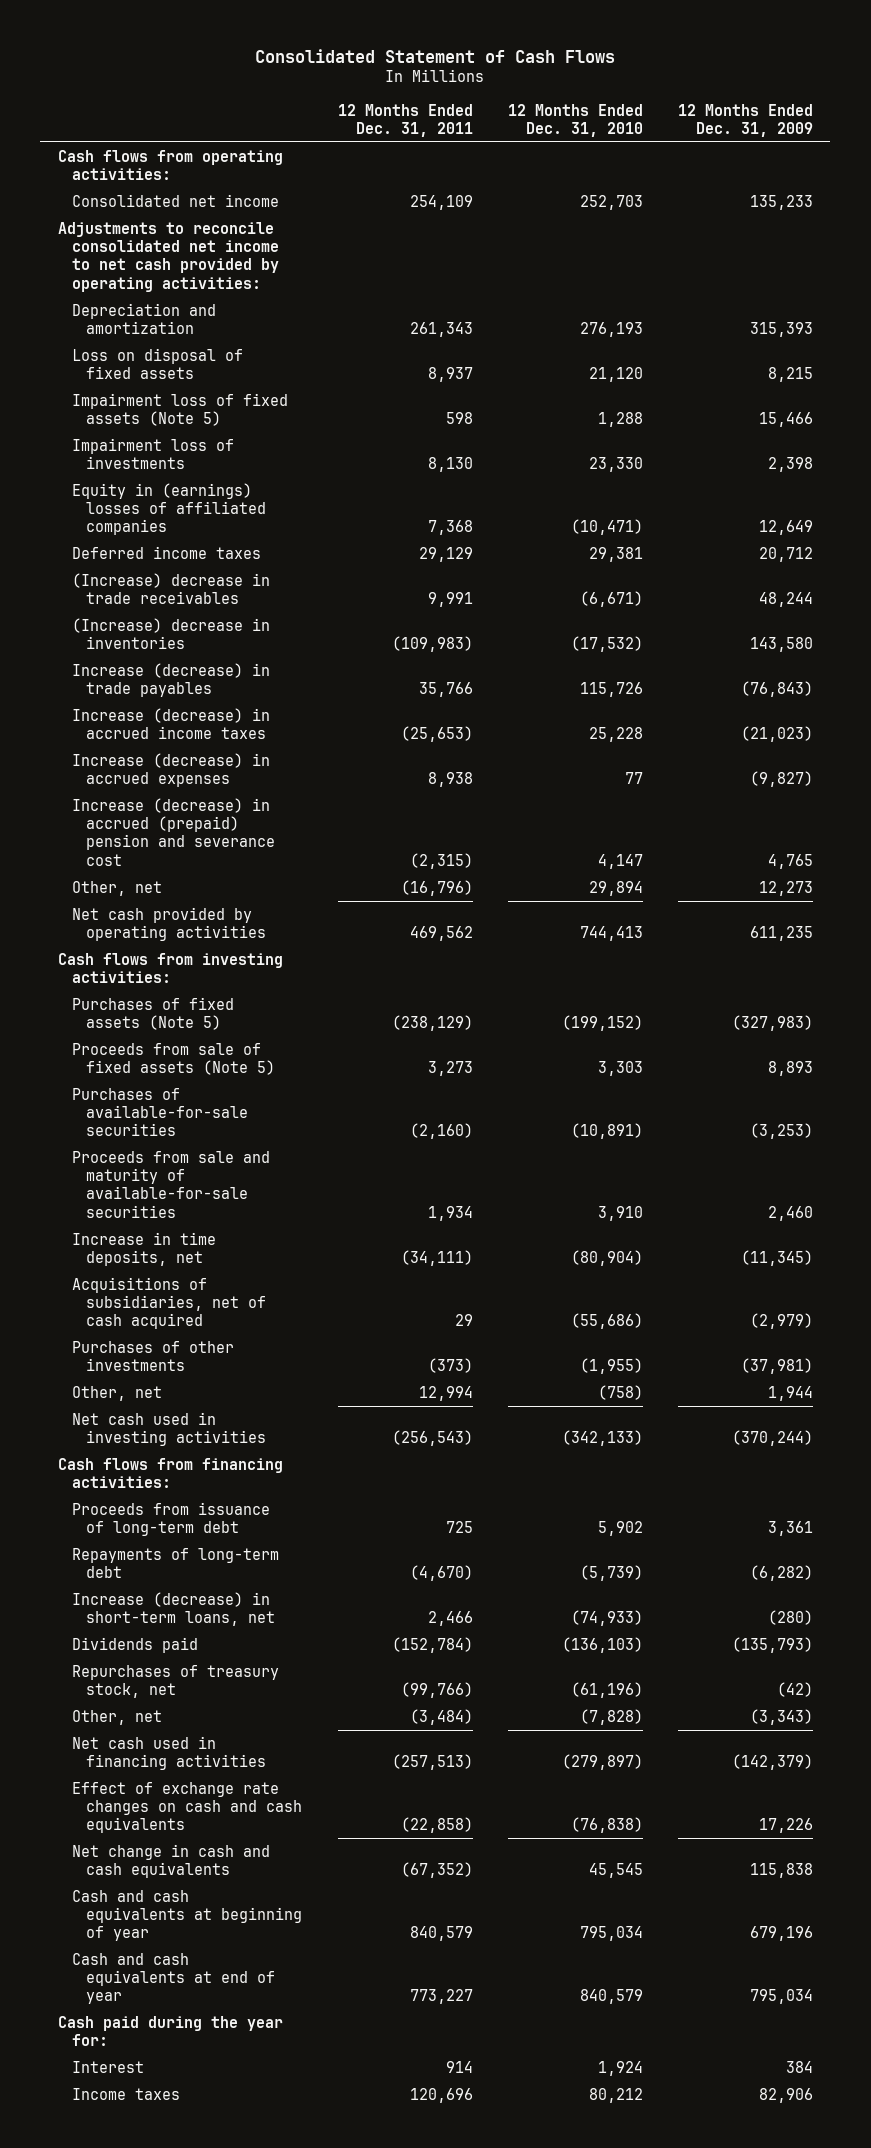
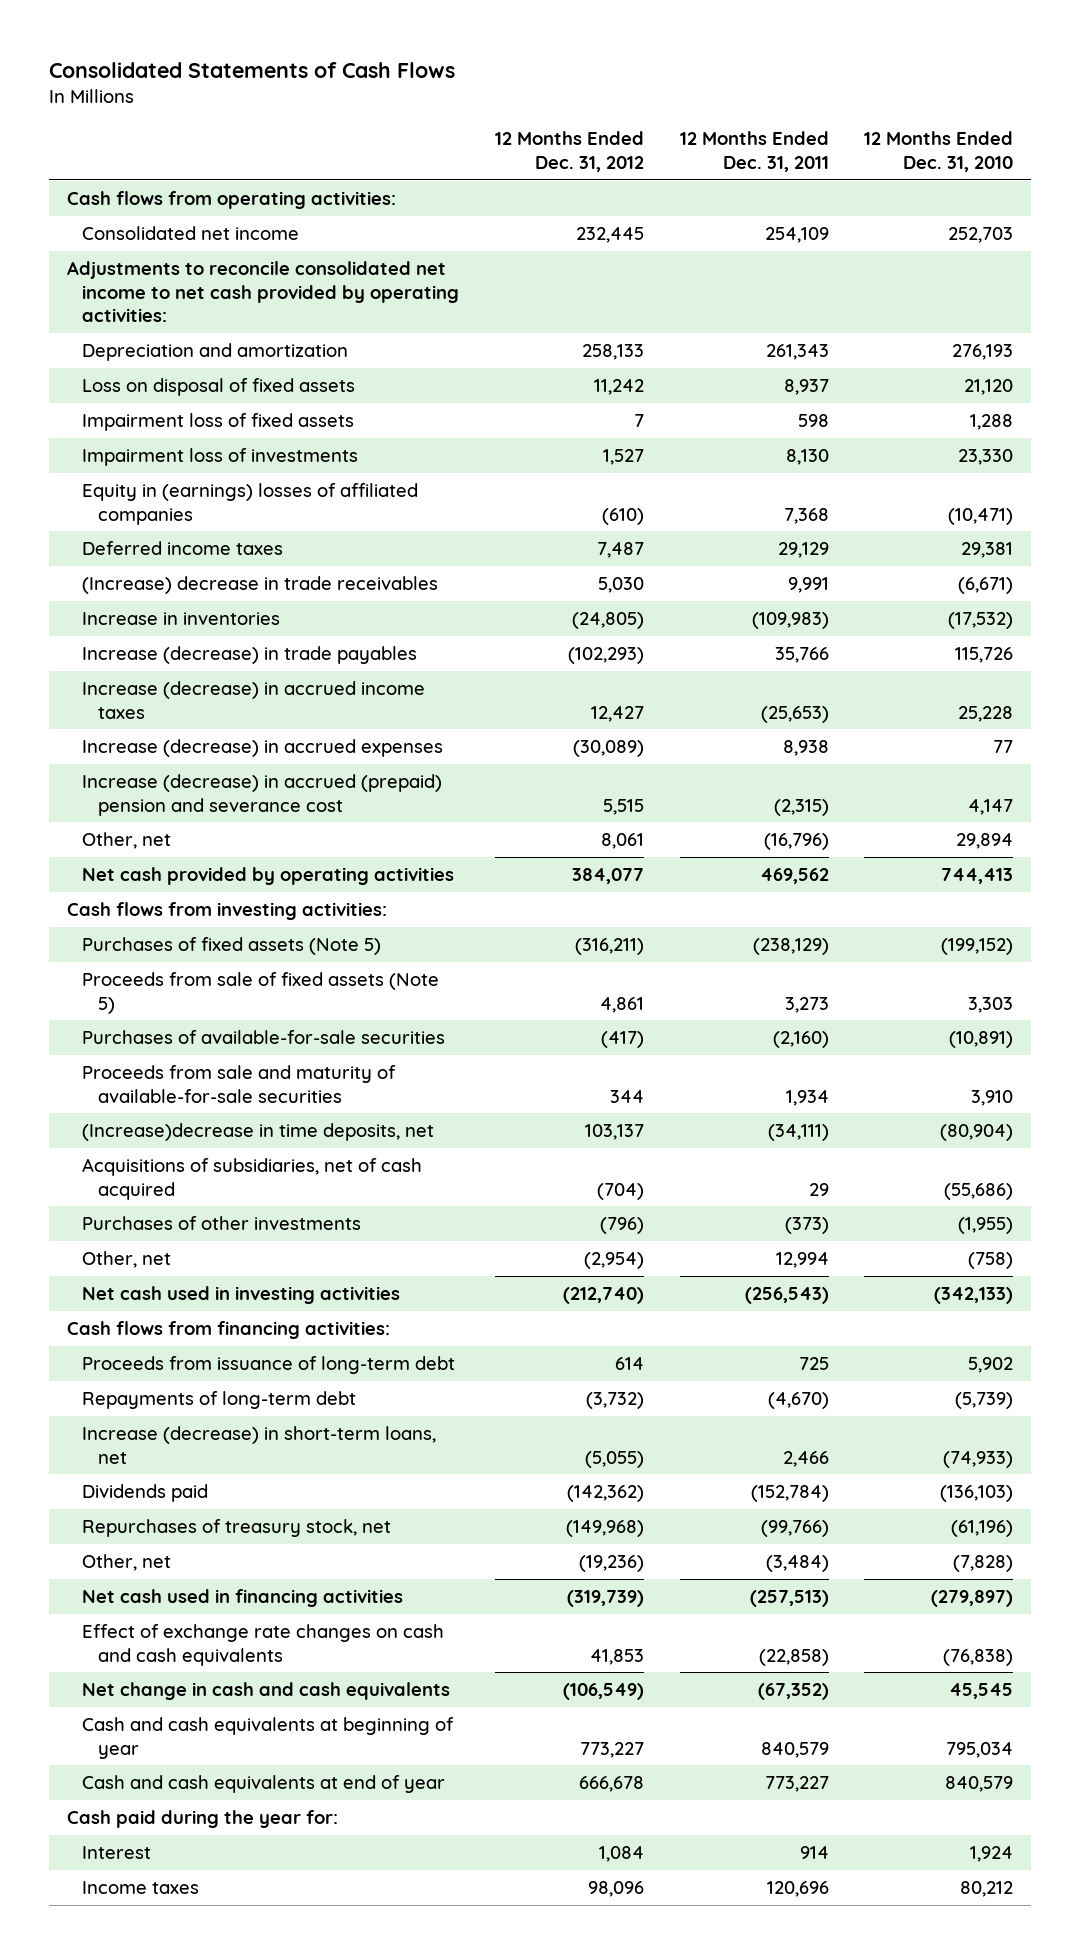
- Consolidated Statement of Cash Flows
+ Consolidated Statements of Cash Flows
- | 12 Months Ended Dec. 31, 2011 | 12 Months Ended Dec. 31, 2010 | 12 Months Ended Dec. 31, 2009
+ | 12 Months Ended Dec. 31, 2012 | 12 Months Ended Dec. 31, 2011 | 12 Months Ended Dec. 31, 2010
- Impairment loss of fixed assets (Note 5) | 598 | 1,288 | 15,466
+ Impairment loss of fixed assets | 7 | 598 | 1,288
- (Increase) decrease in inventories | (109,983) | (17,532) | 143,580
+ Increase in inventories | (24,805) | (109,983) | (17,532)
- Increase in time deposits, net | (34,111) | (80,904) | (11,345)
+ (Increase)decrease in time deposits, net | 103,137 | (34,111) | (80,904)

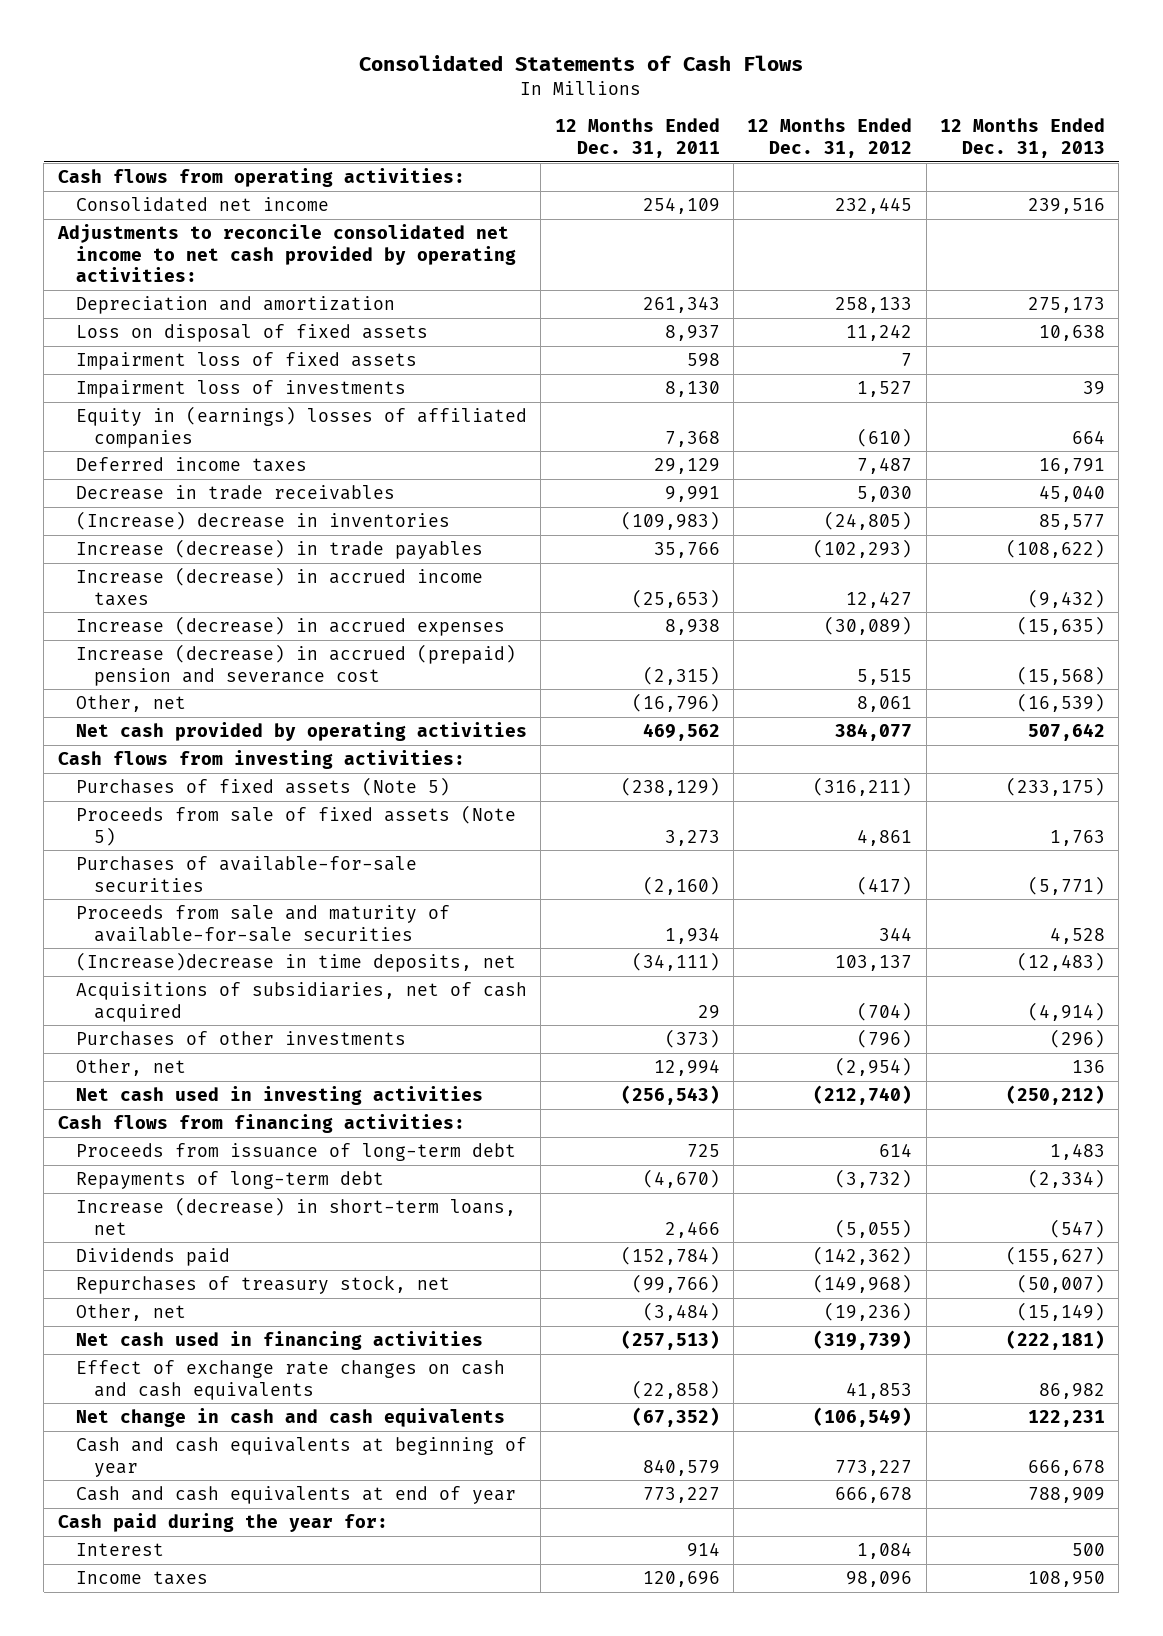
- | 12 Months Ended Dec. 31, 2012 | 12 Months Ended Dec. 31, 2011 | 12 Months Ended Dec. 31, 2010
+ | 12 Months Ended Dec. 31, 2011 | 12 Months Ended Dec. 31, 2012 | 12 Months Ended Dec. 31, 2013
- (Increase) decrease in trade receivables | 5,030 | 9,991 | (6,671)
- Increase in inventories | (24,805) | (109,983) | (17,532)
+ Decrease in trade receivables | 9,991 | 5,030 | 45,040
+ (Increase) decrease in inventories | (109,983) | (24,805) | 85,577

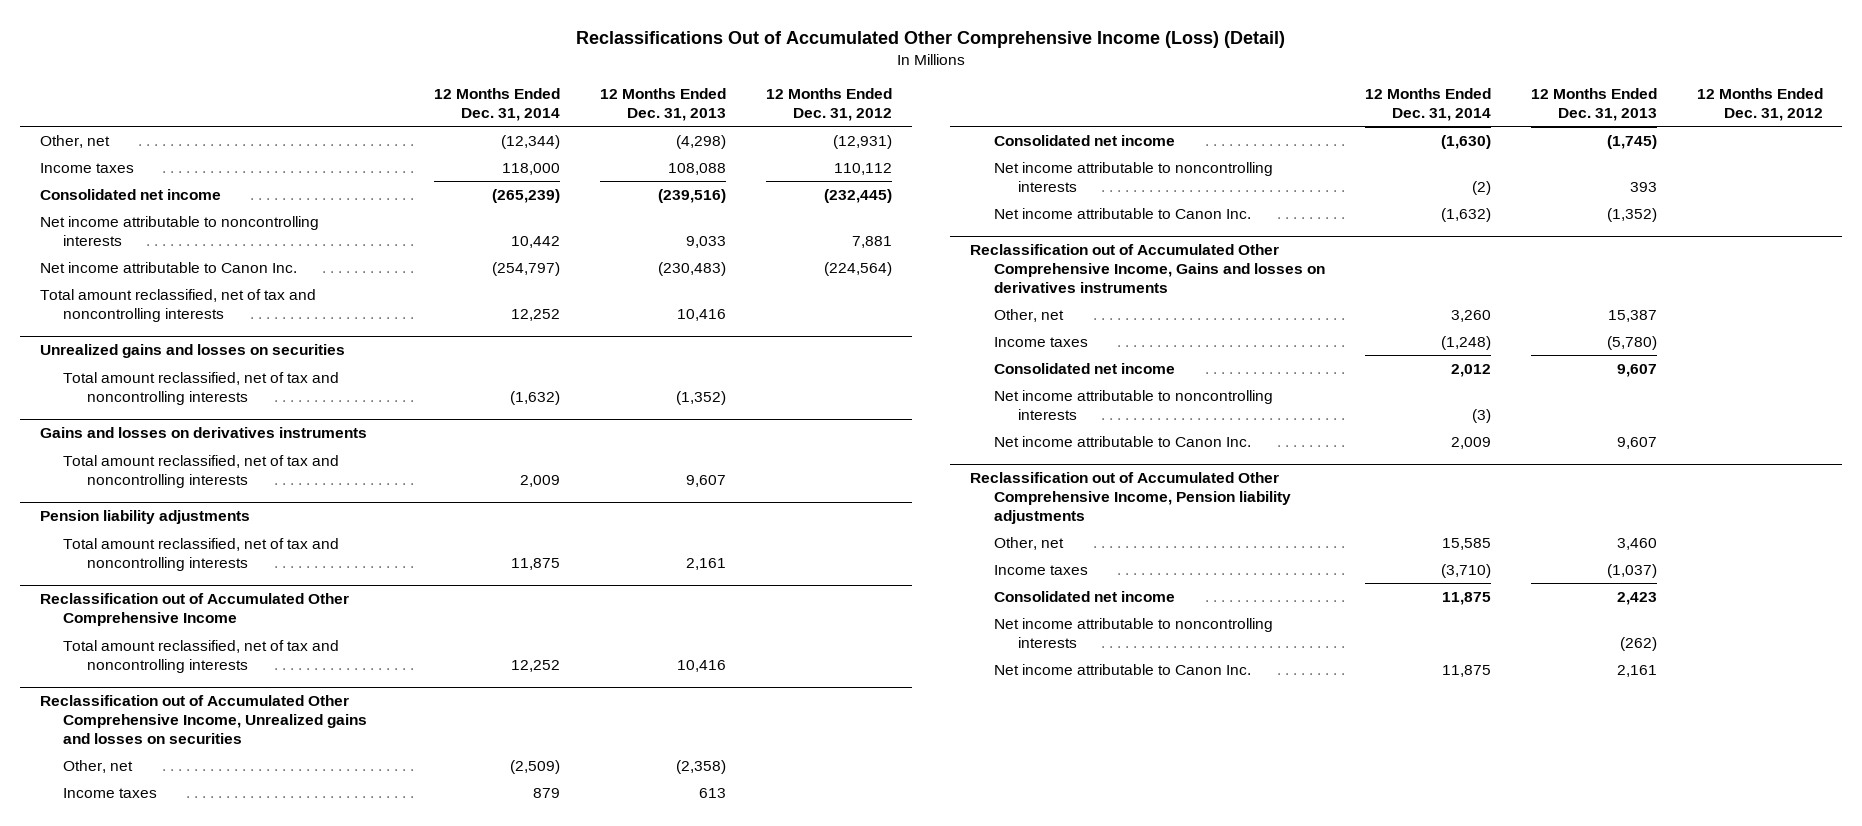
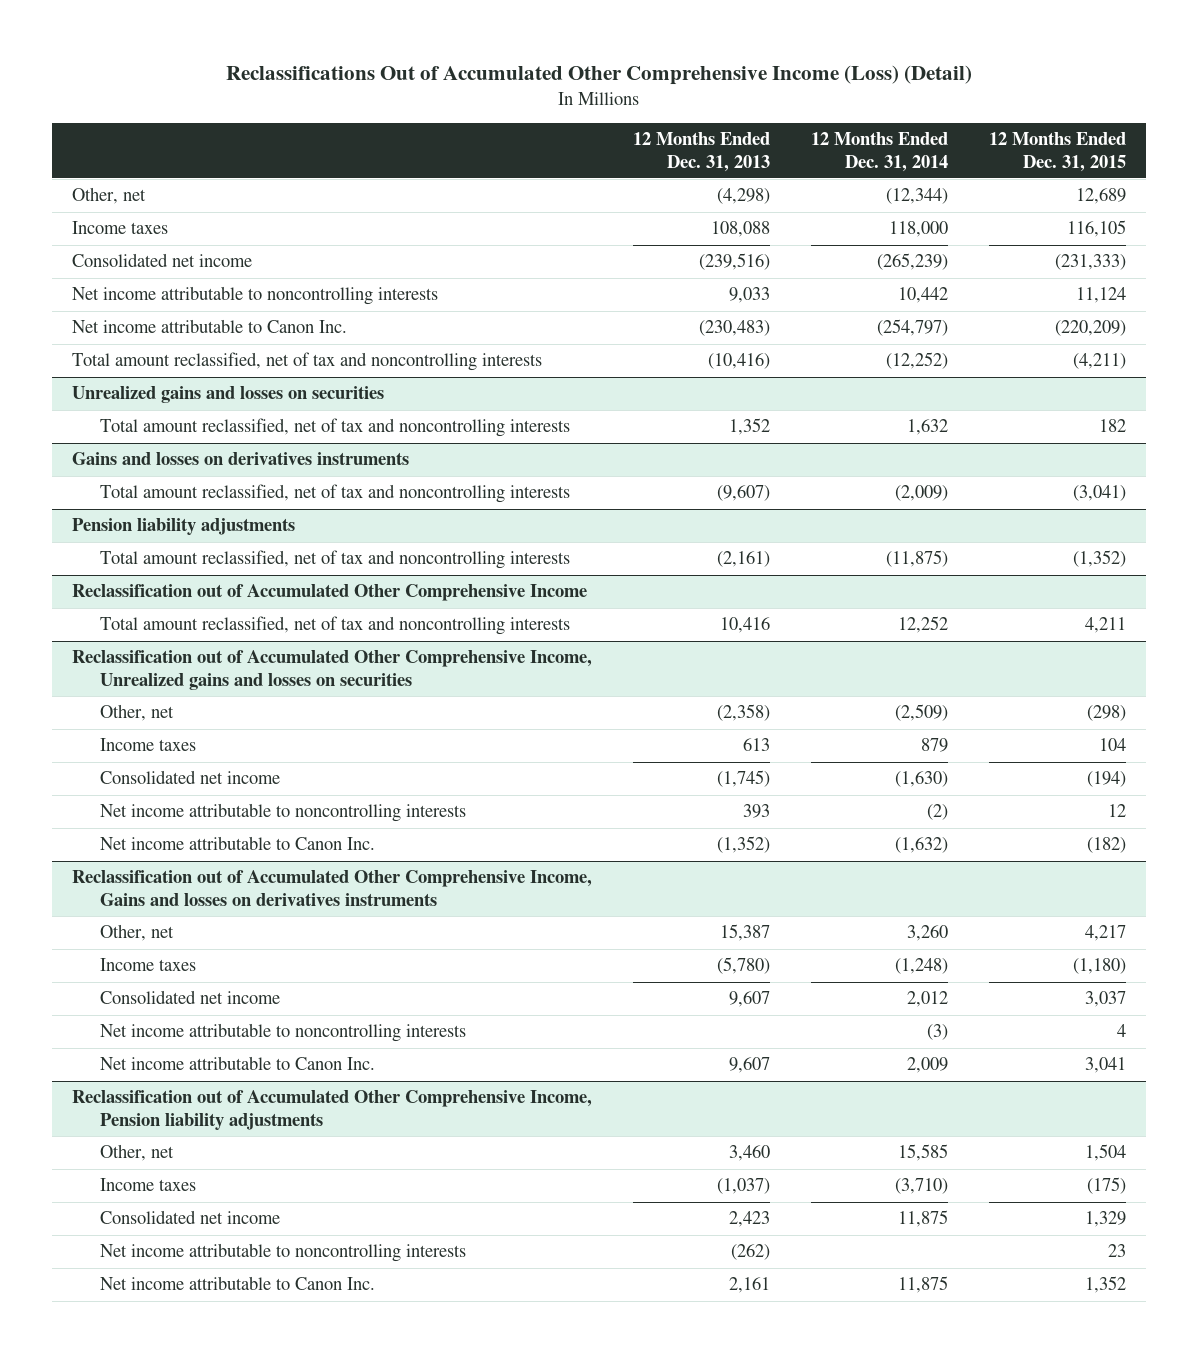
- | 12 Months Ended Dec. 31, 2014 | 12 Months Ended Dec. 31, 2013 | 12 Months Ended Dec. 31, 2012
+ | 12 Months Ended Dec. 31, 2013 | 12 Months Ended Dec. 31, 2014 | 12 Months Ended Dec. 31, 2015
- Total amount reclassified, net of tax and noncontrolling interests | 12,252 | 10,416 |
+ Total amount reclassified, net of tax and noncontrolling interests | (10,416) | (12,252) | (4,211)
@ Unrealized gains and losses on securities
- Total amount reclassified, net of tax and noncontrolling interests | (1,632) | (1,352) |
+ Total amount reclassified, net of tax and noncontrolling interests | 1,352 | 1,632 | 182
@ Gains and losses on derivatives instruments
- Total amount reclassified, net of tax and noncontrolling interests | 2,009 | 9,607 |
+ Total amount reclassified, net of tax and noncontrolling interests | (9,607) | (2,009) | (3,041)
@ Pension liability adjustments
- Total amount reclassified, net of tax and noncontrolling interests | 11,875 | 2,161 |
+ Total amount reclassified, net of tax and noncontrolling interests | (2,161) | (11,875) | (1,352)

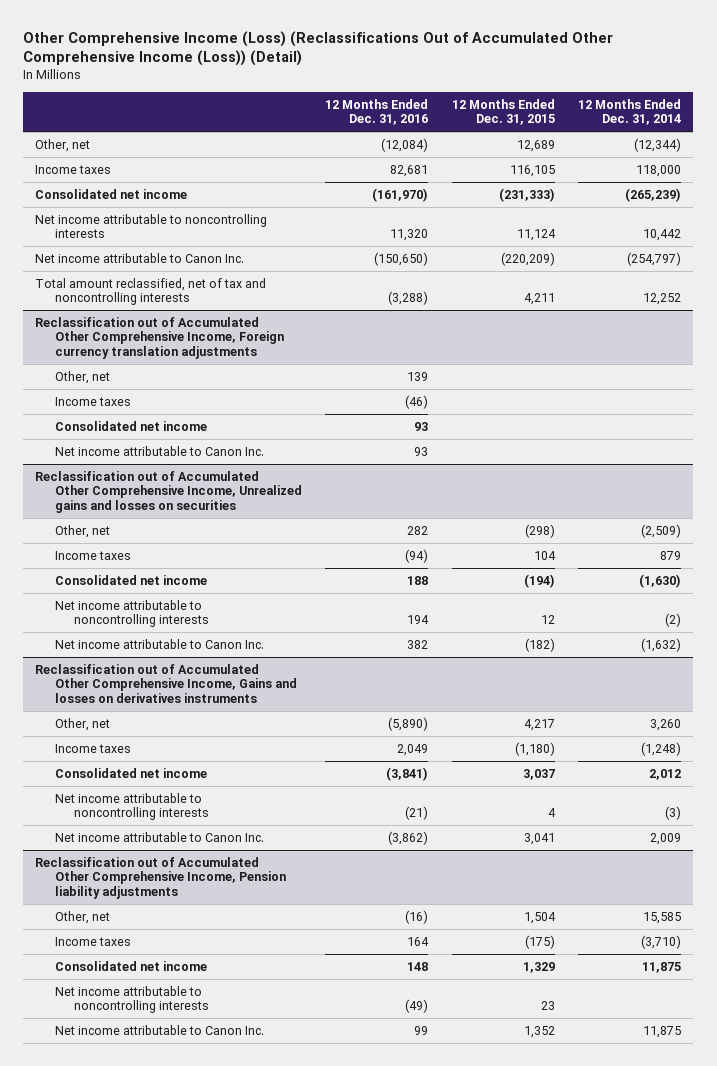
- Reclassifications Out of Accumulated Other Comprehensive Income (Loss) (Detail)
+ Other Comprehensive Income (Loss) (Reclassifications Out of Accumulated Other Comprehensive Income (Loss)) (Detail)
- | 12 Months Ended Dec. 31, 2013 | 12 Months Ended Dec. 31, 2014 | 12 Months Ended Dec. 31, 2015
+ | 12 Months Ended Dec. 31, 2016 | 12 Months Ended Dec. 31, 2015 | 12 Months Ended Dec. 31, 2014
- Total amount reclassified, net of tax and noncontrolling interests | (10,416) | (12,252) | (4,211)
- Unrealized gains and losses on securities
- Total amount reclassified, net of tax and noncontrolling interests | 1,352 | 1,632 | 182
- Gains and losses on derivatives instruments
- Total amount reclassified, net of tax and noncontrolling interests | (9,607) | (2,009) | (3,041)
- Pension liability adjustments
- Total amount reclassified, net of tax and noncontrolling interests | (2,161) | (11,875) | (1,352)
- Reclassification out of Accumulated Other Comprehensive Income
+ Reclassification out of Accumulated Other Comprehensive Income, Foreign currency translation adjustments
+ Other, net | 139 | |
+ Income taxes | (46) | |
+ Consolidated net income | 93 | |
+ Net income attributable to Canon Inc. | 93 | |

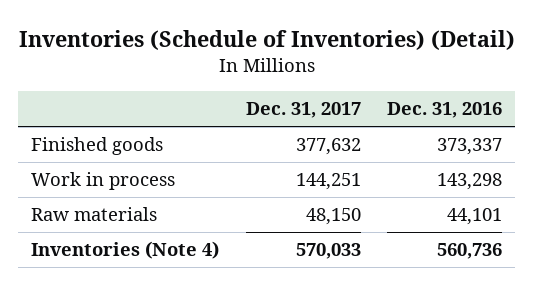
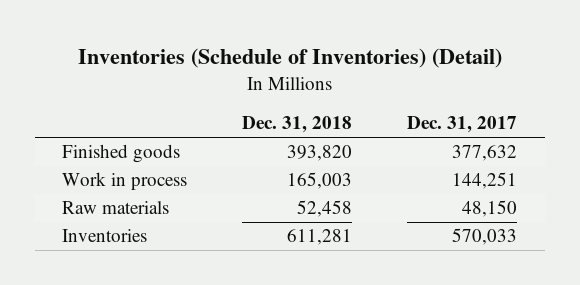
- | Dec. 31, 2017 | Dec. 31, 2016
+ | Dec. 31, 2018 | Dec. 31, 2017
- Inventories (Note 4) | 570,033 | 560,736
+ Inventories | 611,281 | 570,033

